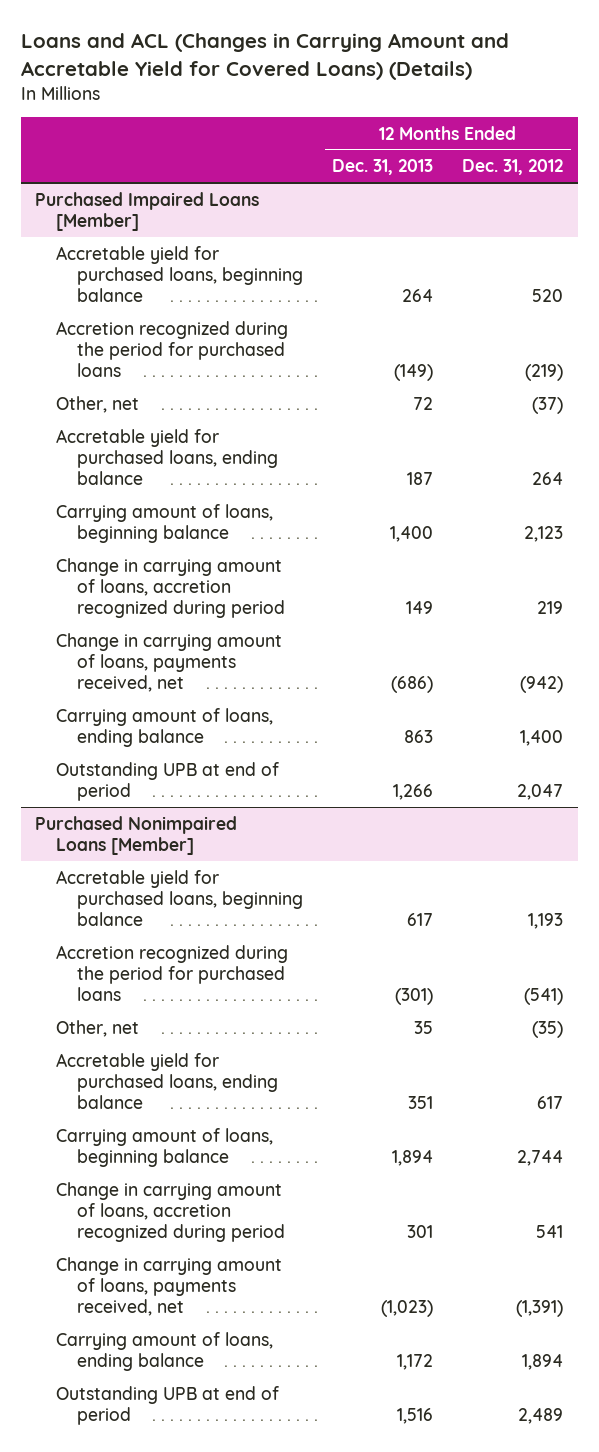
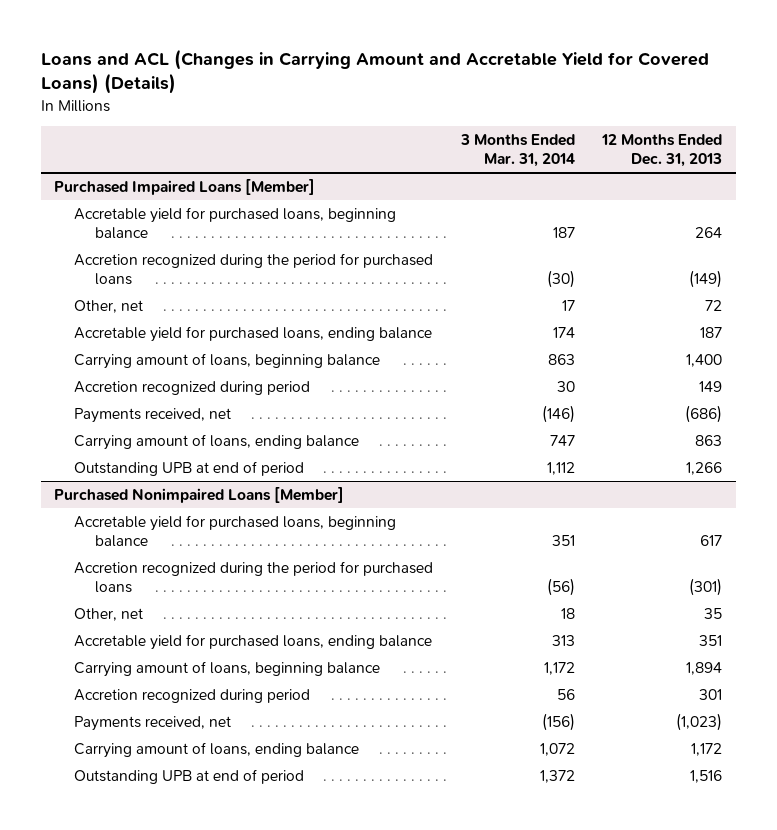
- | 12 Months Ended Dec. 31, 2013 | 12 Months Ended Dec. 31, 2012
+ | 3 Months Ended Mar. 31, 2014 | 12 Months Ended Dec. 31, 2013
@ Purchased Impaired Loans [Member]
- Change in carrying amount of loans, accretion recognized during period | 149 | 219
- Change in carrying amount of loans, payments received, net | (686) | (942)
+ Accretion recognized during period | 30 | 149
+ Payments received, net | (146) | (686)
@ Purchased Nonimpaired Loans [Member]
- Change in carrying amount of loans, accretion recognized during period | 301 | 541
- Change in carrying amount of loans, payments received, net | (1,023) | (1,391)
+ Accretion recognized during period | 56 | 301
+ Payments received, net | (156) | (1,023)

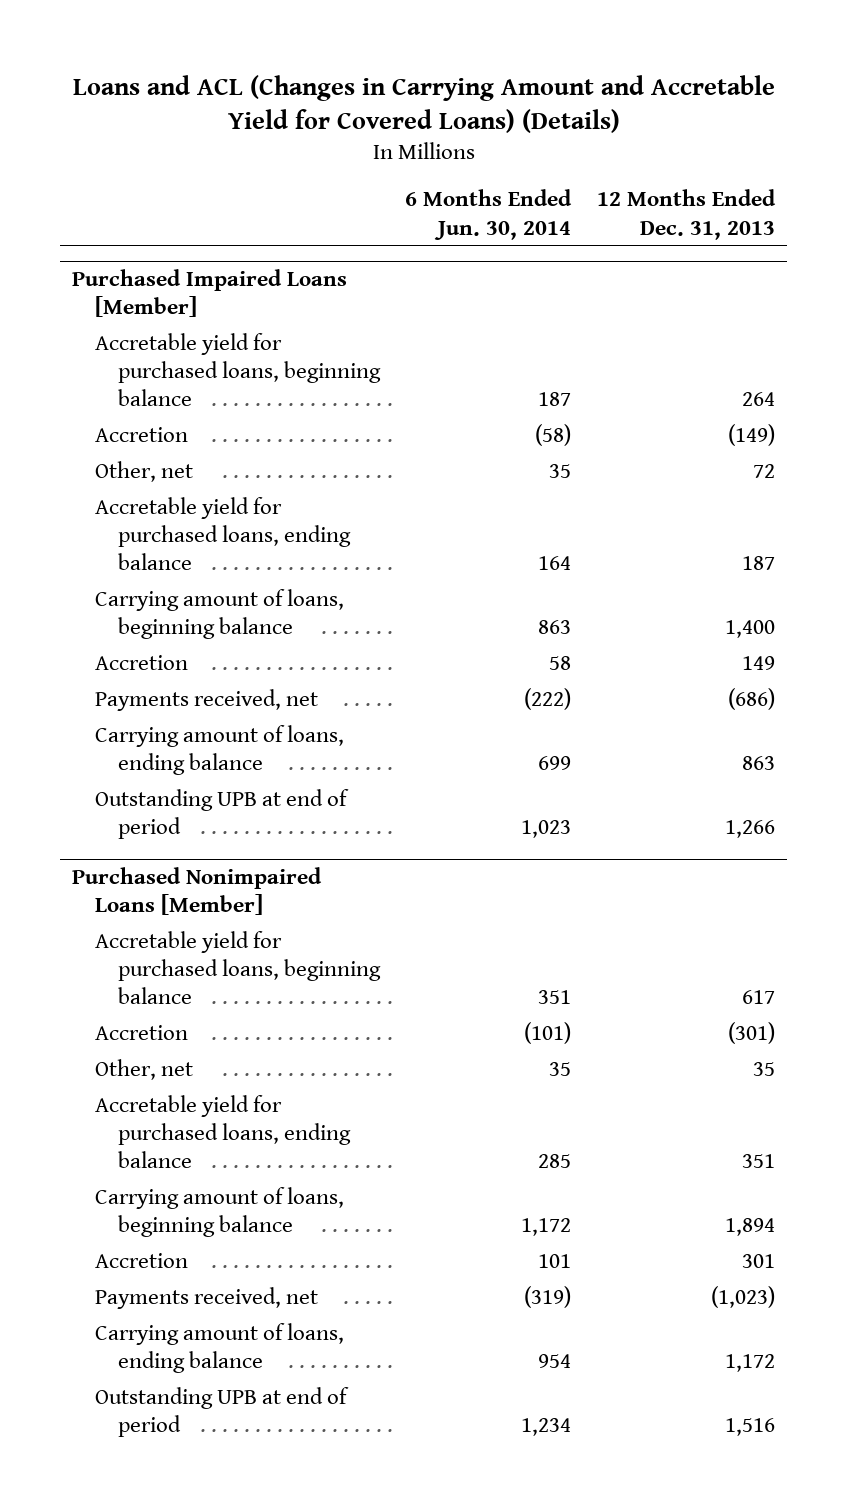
- | 3 Months Ended Mar. 31, 2014 | 12 Months Ended Dec. 31, 2013
+ | 6 Months Ended Jun. 30, 2014 | 12 Months Ended Dec. 31, 2013
@ Purchased Impaired Loans [Member]
- Accretion recognized during the period for purchased loans | (30) | (149)
+ Accretion | (58) | (149)
- Accretion recognized during period | 30 | 149
+ Accretion | 58 | 149
@ Purchased Nonimpaired Loans [Member]
- Accretion recognized during the period for purchased loans | (56) | (301)
+ Accretion | (101) | (301)
- Accretion recognized during period | 56 | 301
+ Accretion | 101 | 301

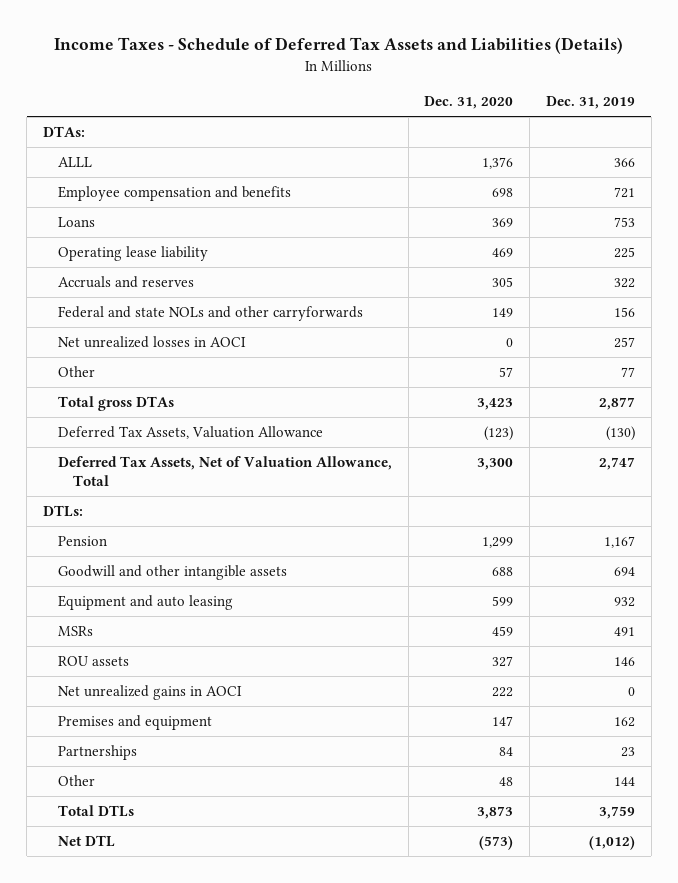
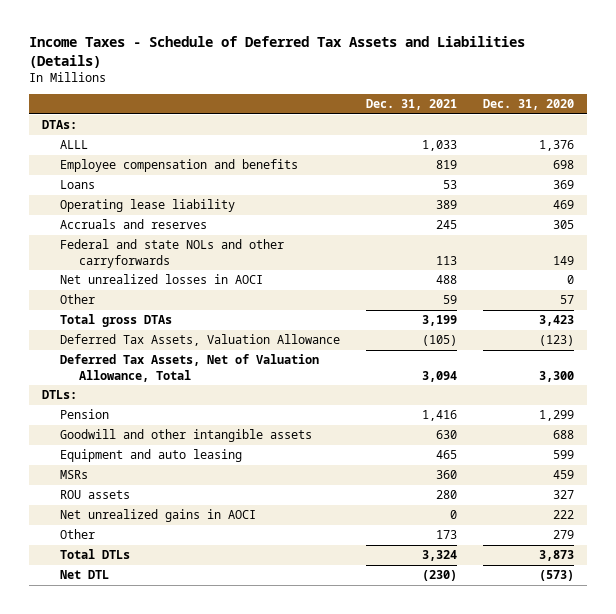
- | Dec. 31, 2020 | Dec. 31, 2019
+ | Dec. 31, 2021 | Dec. 31, 2020
- Premises and equipment | 147 | 162
- Partnerships | 84 | 23
- Other | 48 | 144
+ Other | 173 | 279

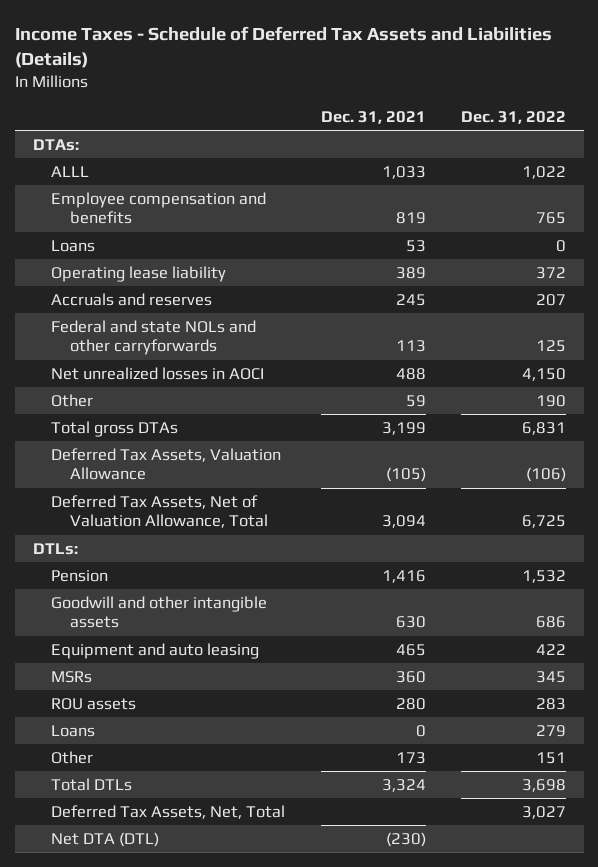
- | Dec. 31, 2021 | Dec. 31, 2020
+ | Dec. 31, 2021 | Dec. 31, 2022
- Net unrealized gains in AOCI | 0 | 222
+ Loans | 0 | 279
- Net DTL | (230) | (573)
+ Deferred Tax Assets, Net, Total | | 3,027
+ Net DTA (DTL) | (230) |

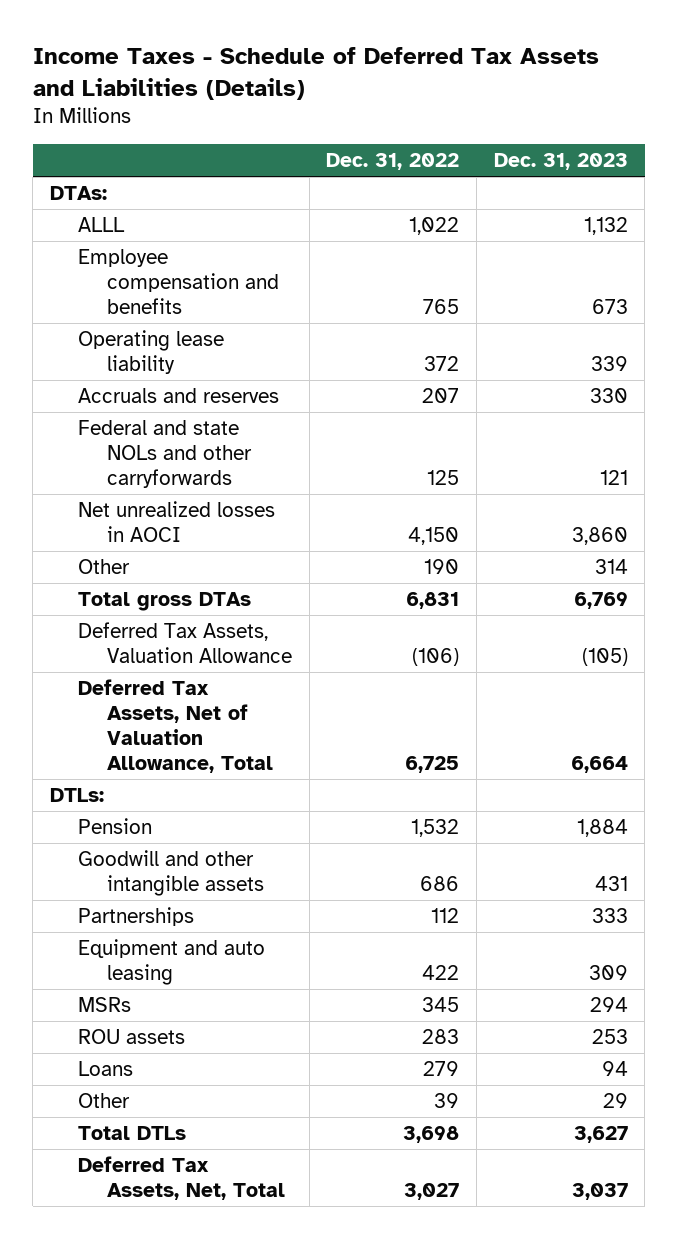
- | Dec. 31, 2021 | Dec. 31, 2022
+ | Dec. 31, 2022 | Dec. 31, 2023
- Loans | 53 | 0
+ Partnerships | 112 | 333
- Other | 173 | 151
+ Other | 39 | 29
- Net DTA (DTL) | (230) |

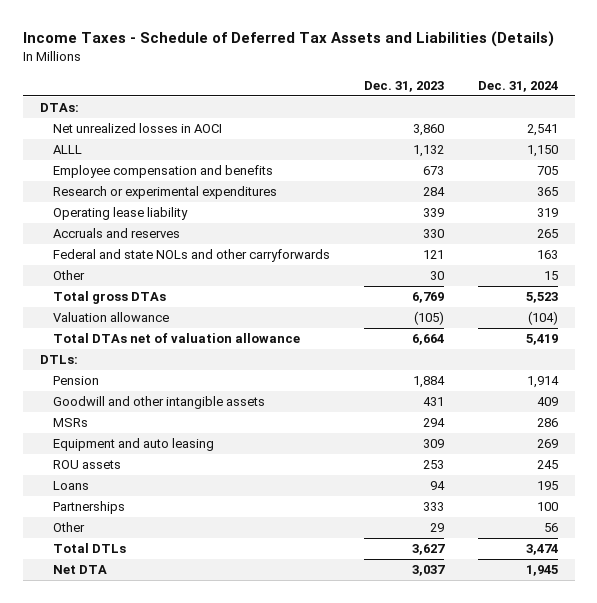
- | Dec. 31, 2022 | Dec. 31, 2023
+ | Dec. 31, 2023 | Dec. 31, 2024
moved up: Net unrealized losses in AOCI | 3,860 | 2,541
+ Research or experimental expenditures | 284 | 365
- Other | 190 | 314
+ Other | 30 | 15
- Deferred Tax Assets, Valuation Allowance | (106) | (105)
- Deferred Tax Assets, Net of Valuation Allowance, Total | 6,725 | 6,664
+ Valuation allowance | (105) | (104)
+ Total DTAs net of valuation allowance | 6,664 | 5,419
moved down: Equipment and auto leasing | 309 | 269
moved down: Partnerships | 333 | 100
- Deferred Tax Assets, Net, Total | 3,027 | 3,037
+ Net DTA | 3,037 | 1,945

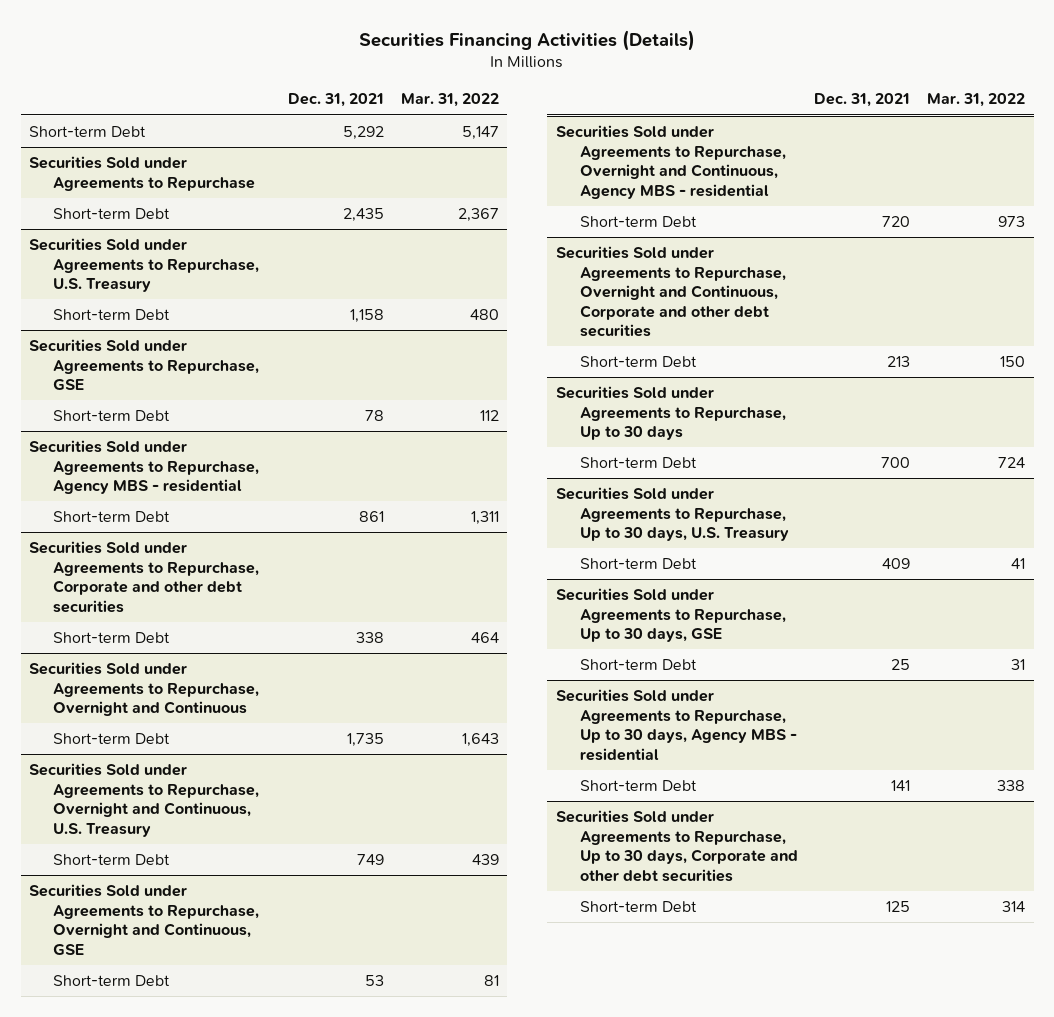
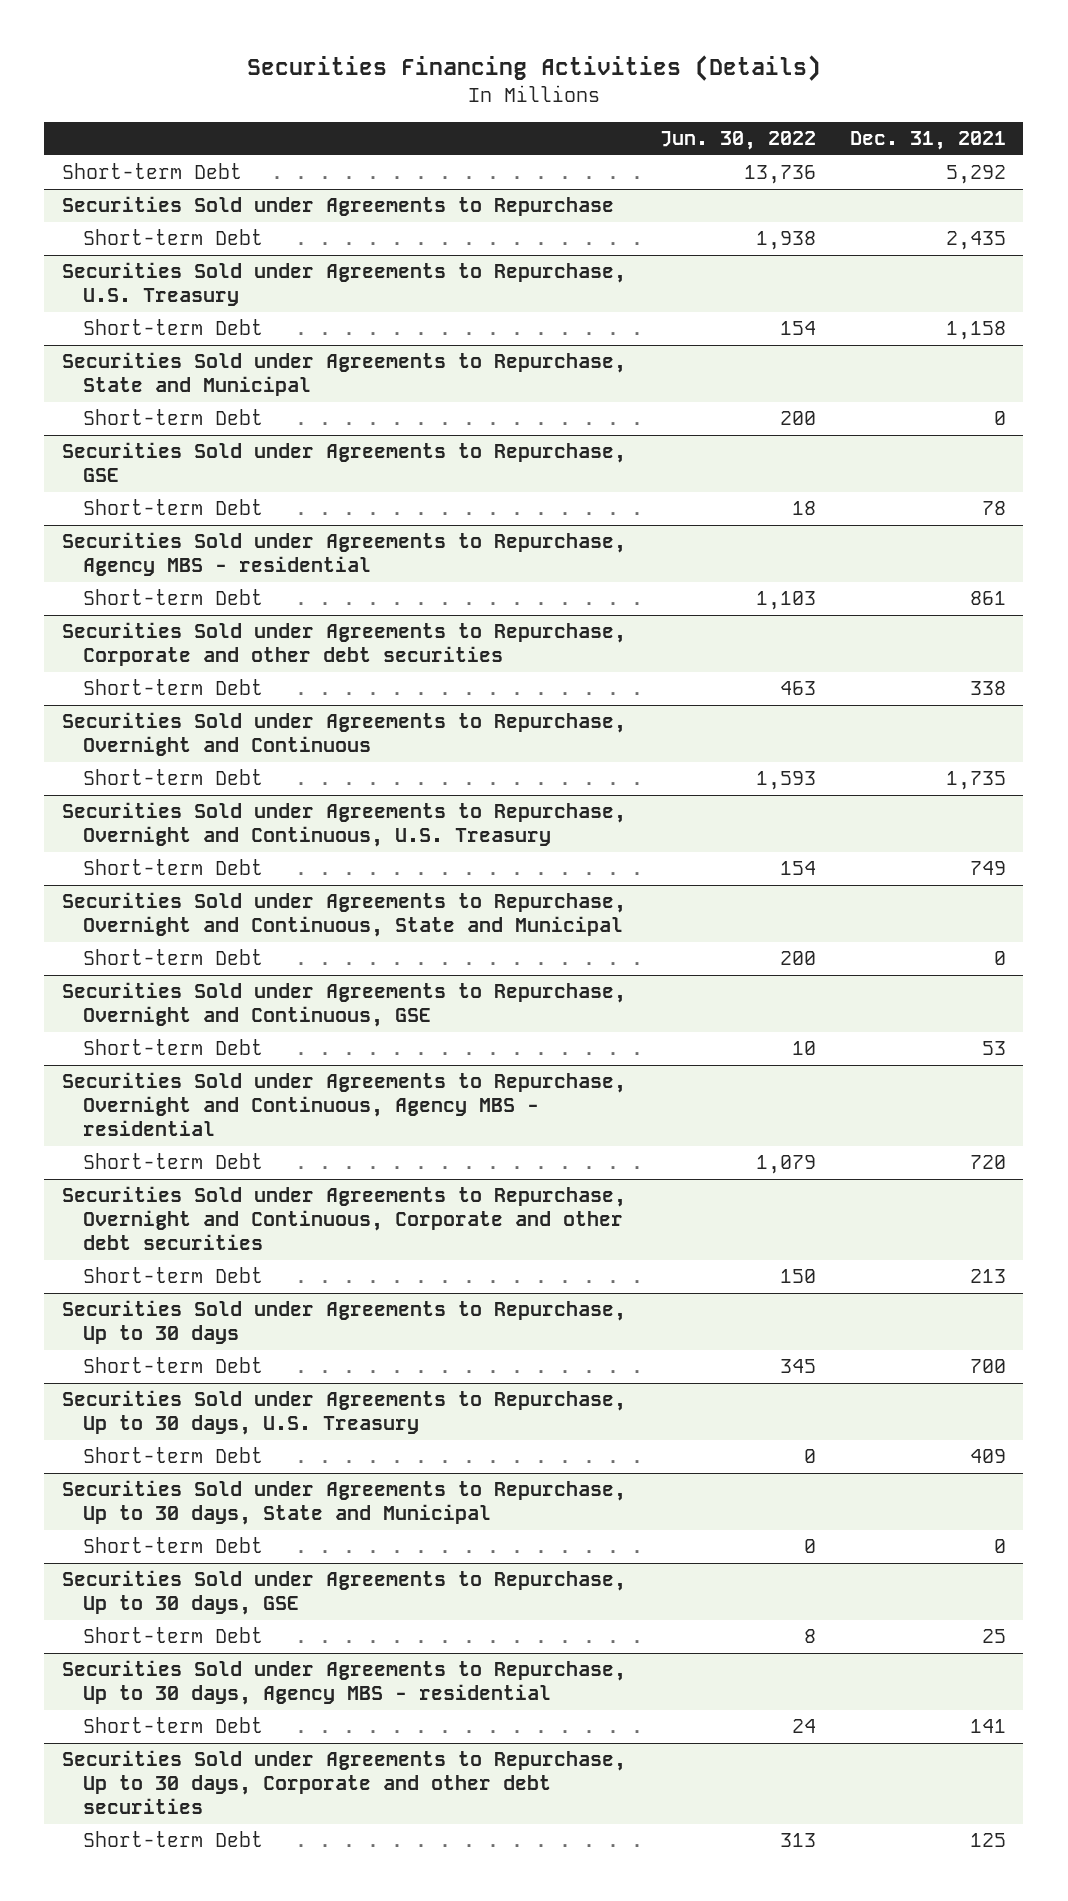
- | Dec. 31, 2021 | Mar. 31, 2022
+ | Jun. 30, 2022 | Dec. 31, 2021
+ Securities Sold under Agreements to Repurchase, State and Municipal
+ Short-term Debt | 200 | 0
+ Securities Sold under Agreements to Repurchase, Overnight and Continuous, State and Municipal
+ Short-term Debt | 200 | 0
+ Securities Sold under Agreements to Repurchase, Up to 30 days, State and Municipal
+ Short-term Debt | 0 | 0

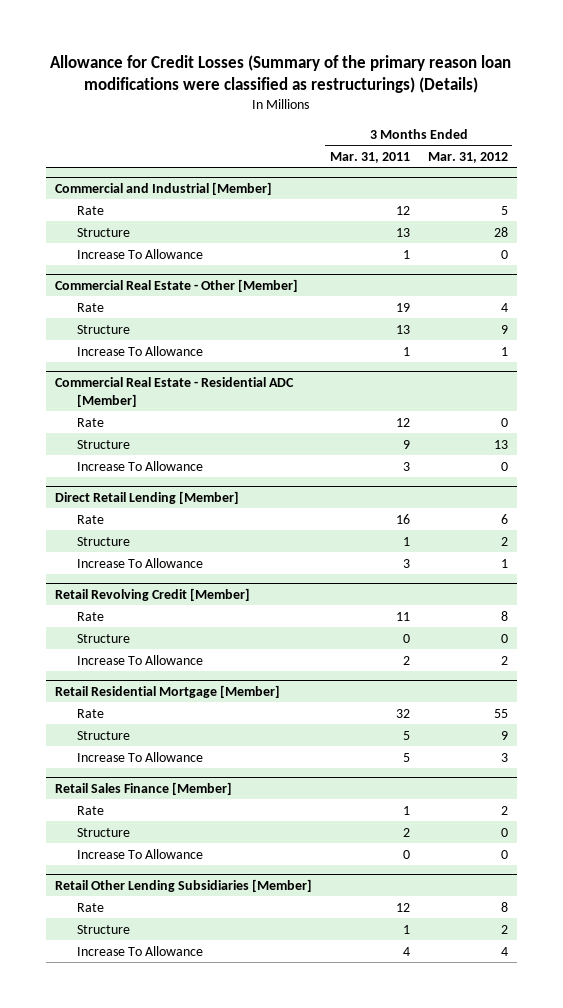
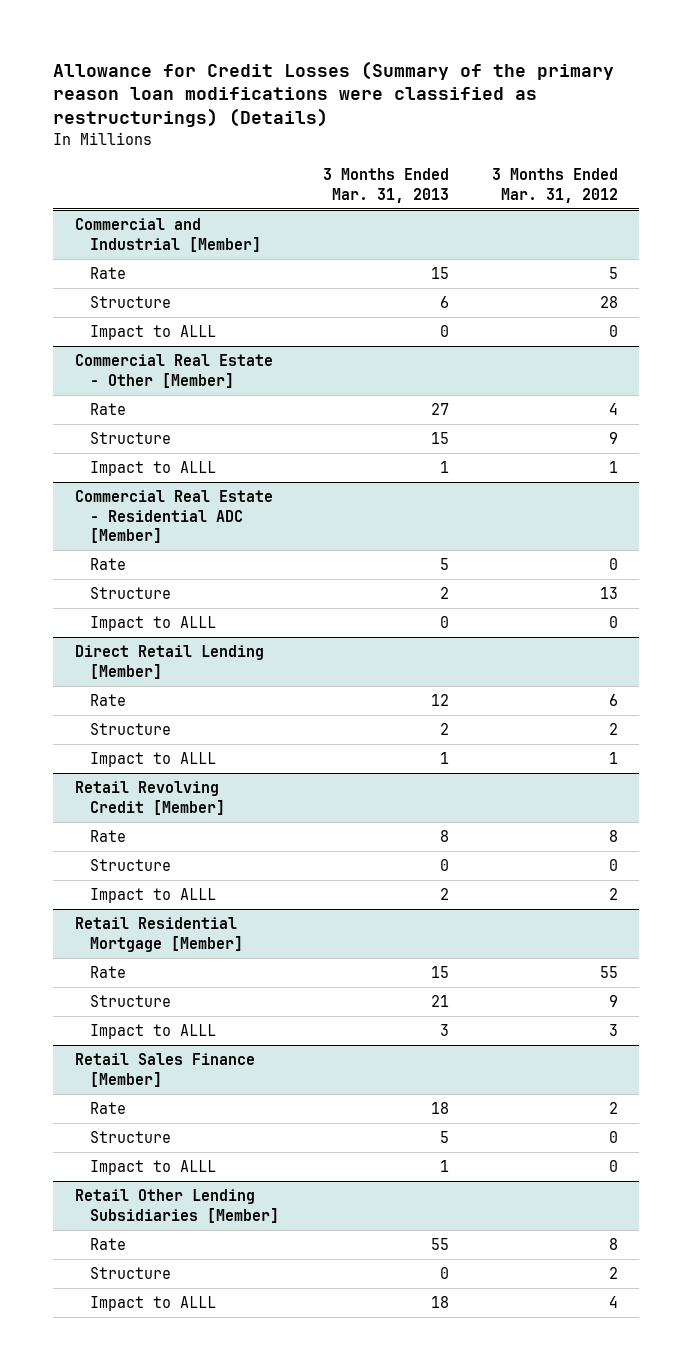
- | 3 Months Ended Mar. 31, 2011 | 3 Months Ended Mar. 31, 2012
+ | 3 Months Ended Mar. 31, 2013 | 3 Months Ended Mar. 31, 2012
@ Commercial and Industrial [Member]
- Increase To Allowance | 1 | 0
+ Impact to ALLL | 0 | 0
@ Commercial Real Estate - Other [Member]
- Increase To Allowance | 1 | 1
+ Impact to ALLL | 1 | 1
@ Commercial Real Estate - Residential ADC [Member]
- Increase To Allowance | 3 | 0
+ Impact to ALLL | 0 | 0
@ Direct Retail Lending [Member]
- Increase To Allowance | 3 | 1
+ Impact to ALLL | 1 | 1
@ Retail Revolving Credit [Member]
- Increase To Allowance | 2 | 2
+ Impact to ALLL | 2 | 2
@ Retail Residential Mortgage [Member]
- Increase To Allowance | 5 | 3
+ Impact to ALLL | 3 | 3
@ Retail Sales Finance [Member]
- Increase To Allowance | 0 | 0
+ Impact to ALLL | 1 | 0
@ Retail Other Lending Subsidiaries [Member]
- Increase To Allowance | 4 | 4
+ Impact to ALLL | 18 | 4

